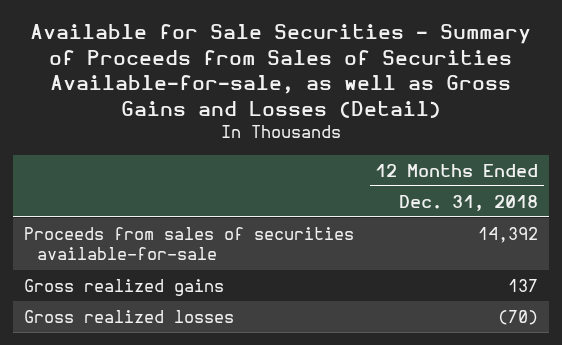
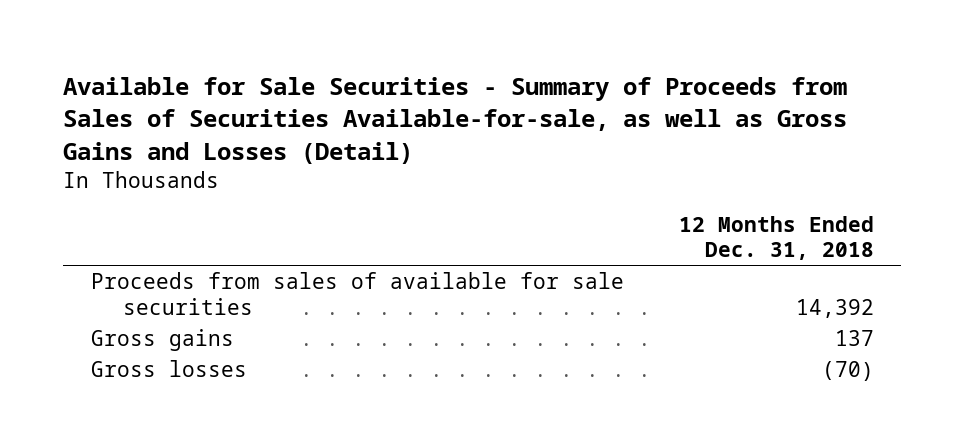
- Proceeds from sales of securities available-for-sale | 14,392
- Gross realized gains | 137
- Gross realized losses | (70)
+ Proceeds from sales of available for sale securities | 14,392
+ Gross gains | 137
+ Gross losses | (70)

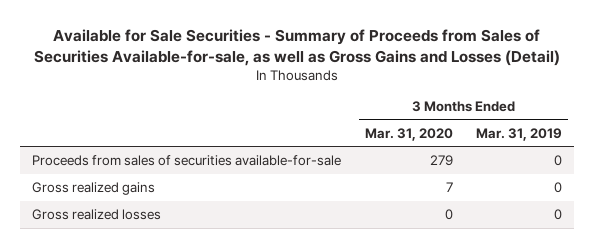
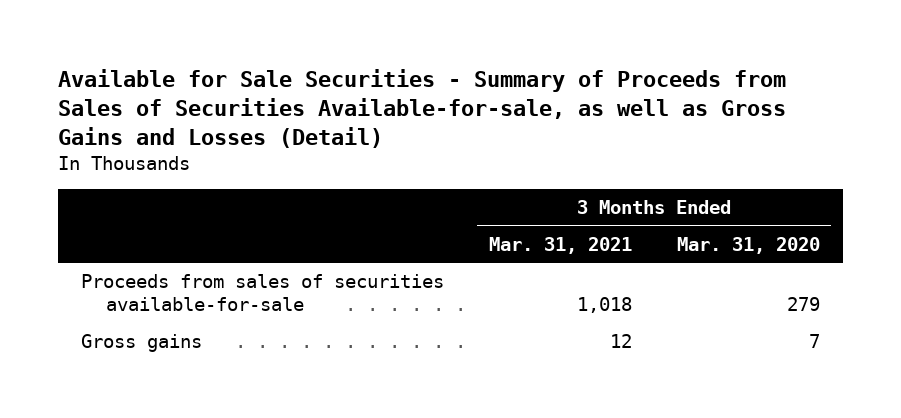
- | 3 Months Ended Mar. 31, 2020 | 3 Months Ended Mar. 31, 2019
+ | 3 Months Ended Mar. 31, 2021 | 3 Months Ended Mar. 31, 2020
- Gross realized gains | 7 | 0
- Gross realized losses | 0 | 0
+ Gross gains | 12 | 7

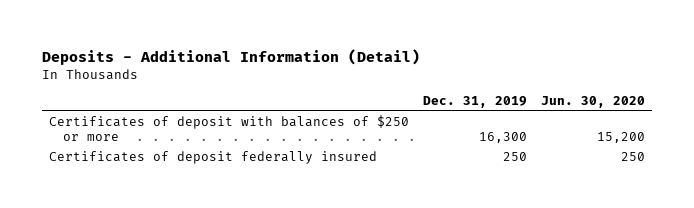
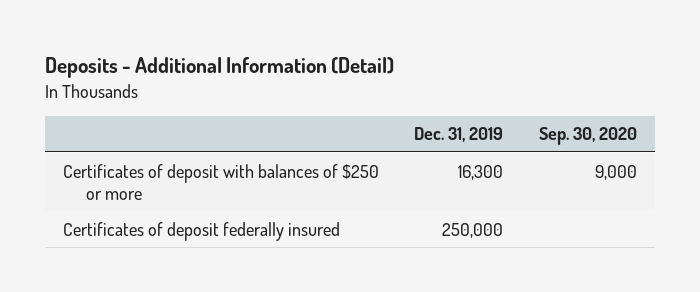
- | Dec. 31, 2019 | Jun. 30, 2020
+ | Dec. 31, 2019 | Sep. 30, 2020
- Certificates of deposit federally insured | 250 | 250
+ Certificates of deposit federally insured | 250,000 |

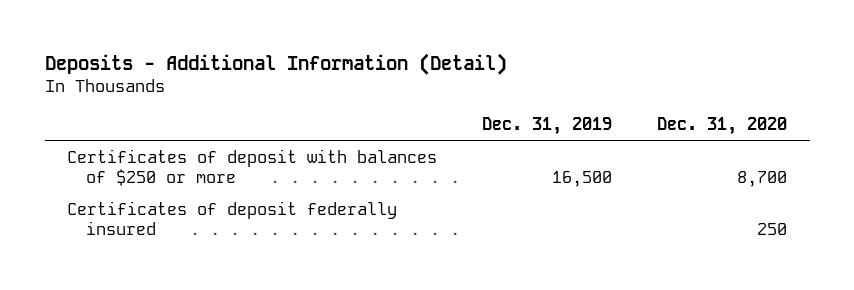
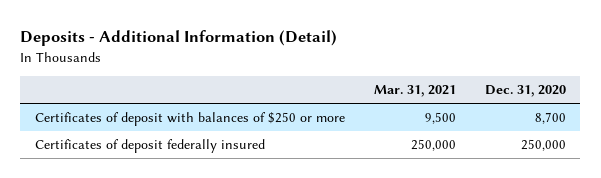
- | Dec. 31, 2019 | Dec. 31, 2020
+ | Mar. 31, 2021 | Dec. 31, 2020
- Certificates of deposit federally insured | | 250
+ Certificates of deposit federally insured | 250,000 | 250,000

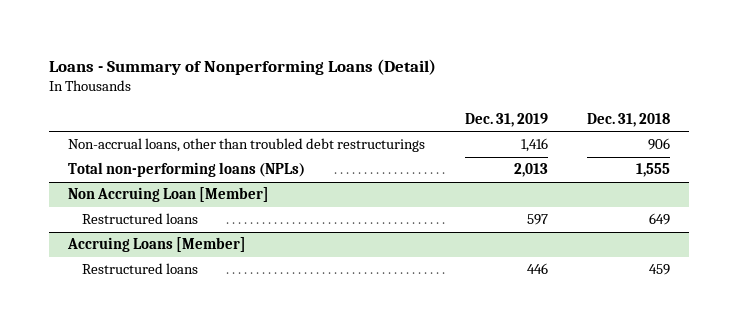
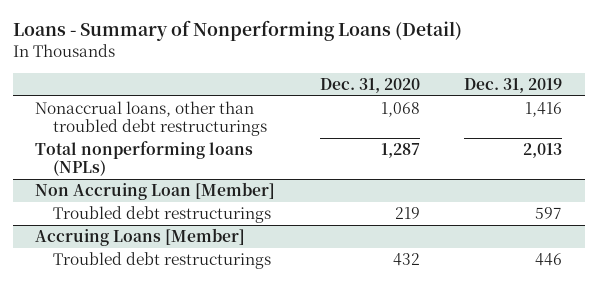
- | Dec. 31, 2019 | Dec. 31, 2018
+ | Dec. 31, 2020 | Dec. 31, 2019
- Non-accrual loans, other than troubled debt restructurings | 1,416 | 906
- Total non-performing loans (NPLs) | 2,013 | 1,555
+ Nonaccrual loans, other than troubled debt restructurings | 1,068 | 1,416
+ Total nonperforming loans (NPLs) | 1,287 | 2,013
@ Non Accruing Loan [Member]
- Restructured loans | 597 | 649
+ Troubled debt restructurings | 219 | 597
@ Accruing Loans [Member]
- Restructured loans | 446 | 459
+ Troubled debt restructurings | 432 | 446

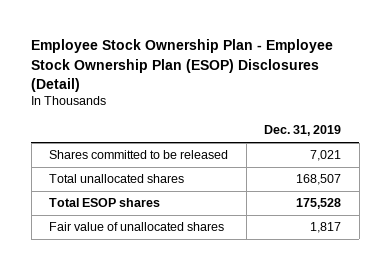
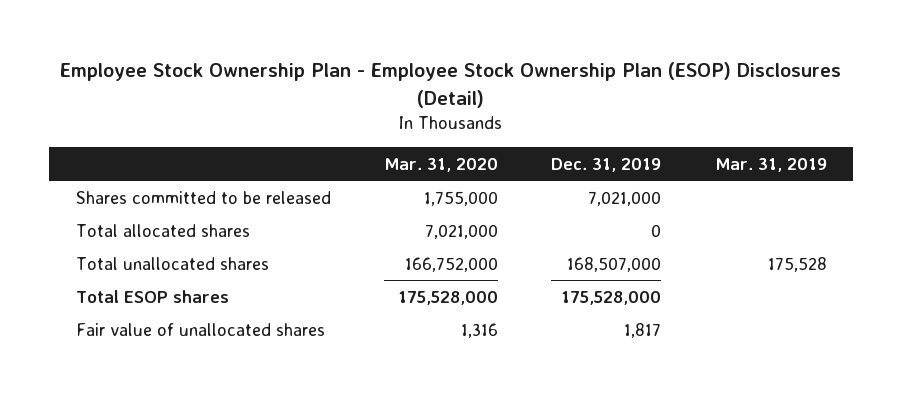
- | Dec. 31, 2019
+ | Mar. 31, 2020 | Dec. 31, 2019 | Mar. 31, 2019
- Shares committed to be released | 7,021
- Total unallocated shares | 168,507
- Total ESOP shares | 175,528
+ Shares committed to be released | 1,755,000 | 7,021,000 |
+ Total allocated shares | 7,021,000 | 0 |
+ Total unallocated shares | 166,752,000 | 168,507,000 | 175,528
+ Total ESOP shares | 175,528,000 | 175,528,000 |

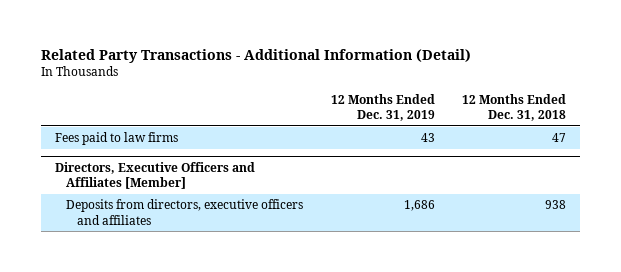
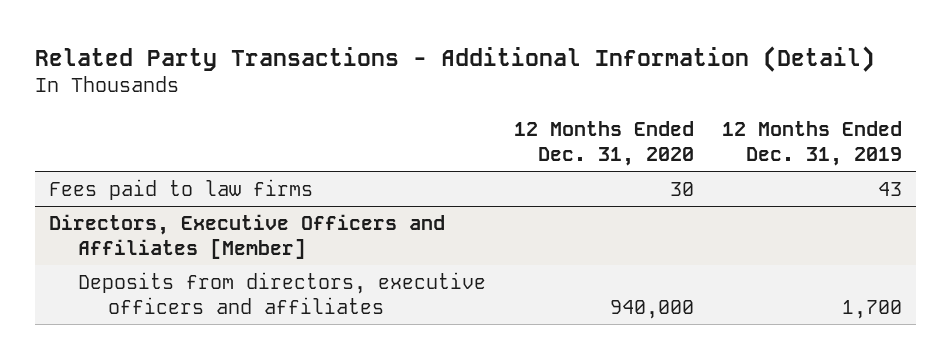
- | 12 Months Ended Dec. 31, 2019 | 12 Months Ended Dec. 31, 2018
+ | 12 Months Ended Dec. 31, 2020 | 12 Months Ended Dec. 31, 2019
@ Directors, Executive Officers and Affiliates [Member]
- Deposits from directors, executive officers and affiliates | 1,686 | 938
+ Deposits from directors, executive officers and affiliates | 940,000 | 1,700

